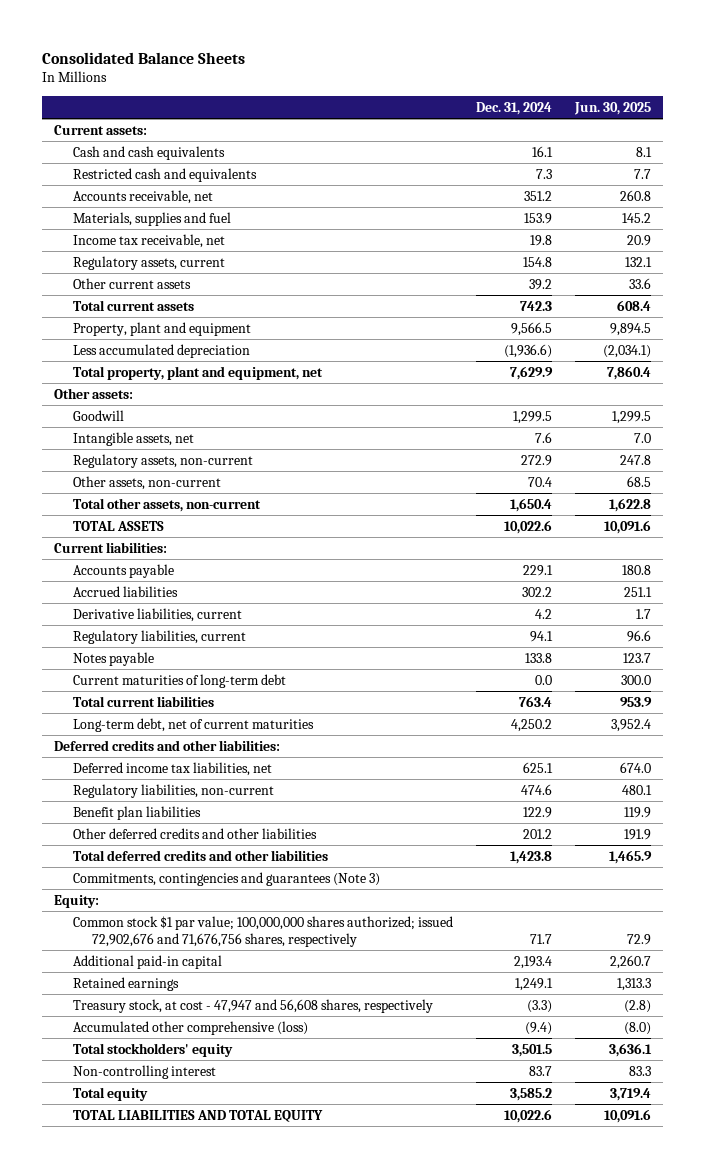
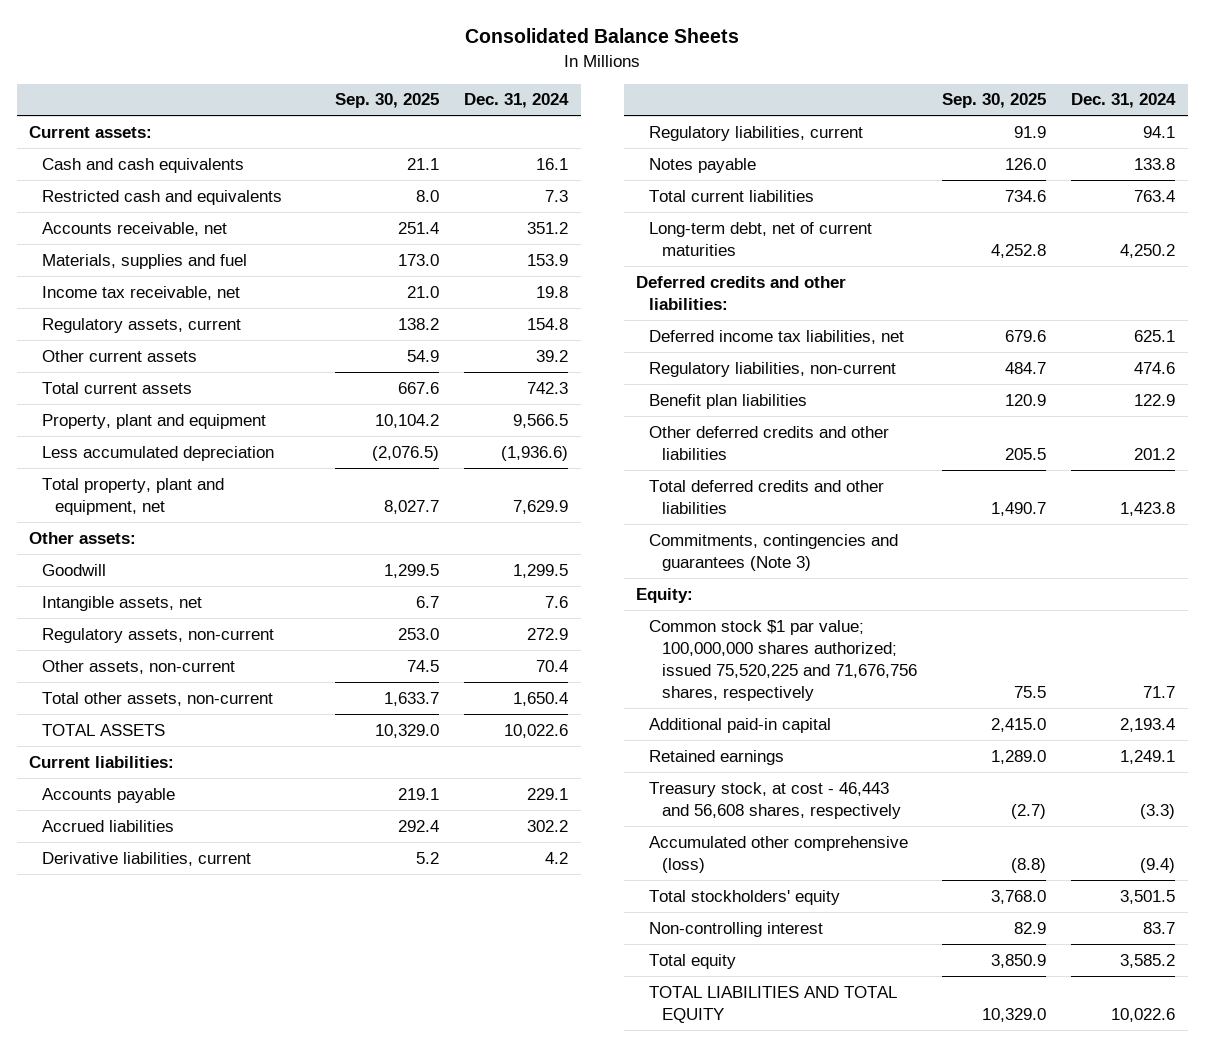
- | Dec. 31, 2024 | Jun. 30, 2025
+ | Sep. 30, 2025 | Dec. 31, 2024
- Current maturities of long-term debt | 0.0 | 300.0
- Common stock $1 par value; 100,000,000 shares authorized; issued 72,902,676 and 71,676,756 shares, respectively | 71.7 | 72.9
+ Common stock $1 par value; 100,000,000 shares authorized; issued 75,520,225 and 71,676,756 shares, respectively | 75.5 | 71.7
- Treasury stock, at cost - 47,947 and 56,608 shares, respectively | (3.3) | (2.8)
+ Treasury stock, at cost - 46,443 and 56,608 shares, respectively | (2.7) | (3.3)

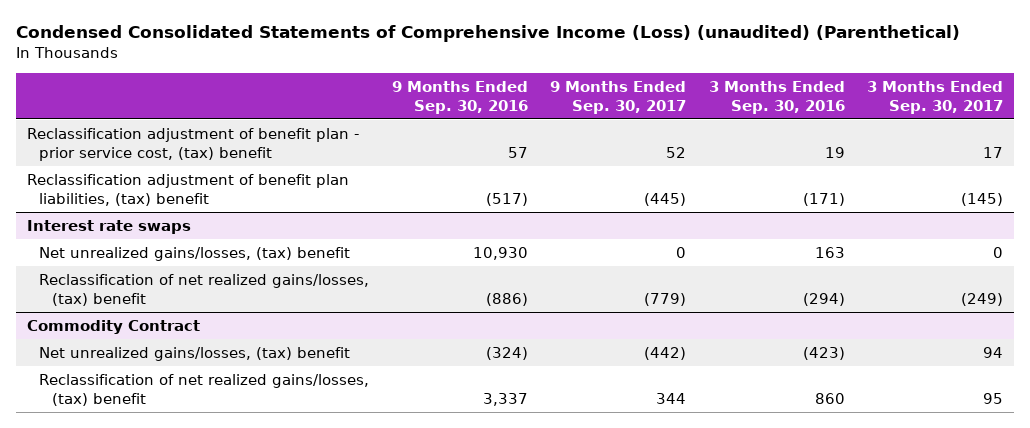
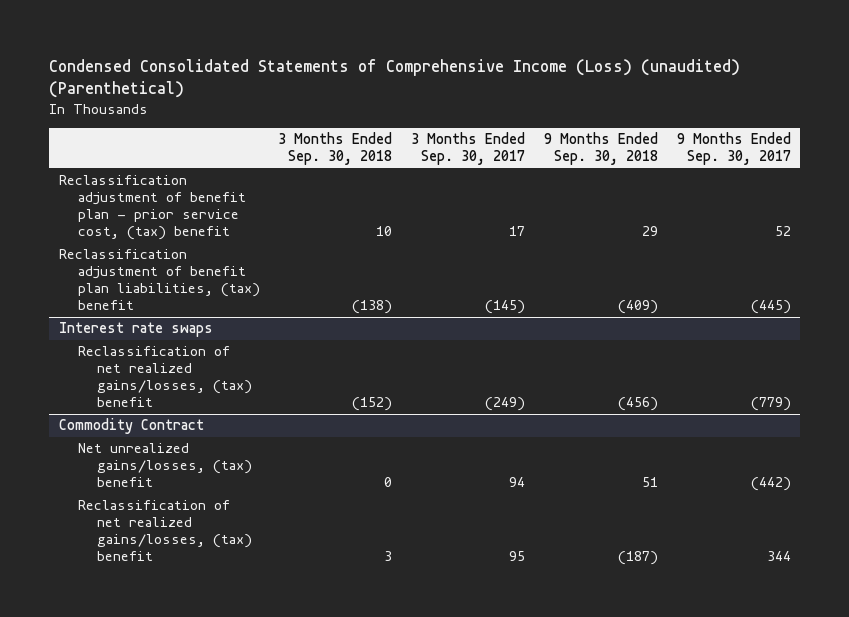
- | 9 Months Ended Sep. 30, 2016 | 9 Months Ended Sep. 30, 2017 | 3 Months Ended Sep. 30, 2016 | 3 Months Ended Sep. 30, 2017
+ | 3 Months Ended Sep. 30, 2018 | 3 Months Ended Sep. 30, 2017 | 9 Months Ended Sep. 30, 2018 | 9 Months Ended Sep. 30, 2017
@ Interest rate swaps
- Net unrealized gains/losses, (tax) benefit | 10,930 | 0 | 163 | 0

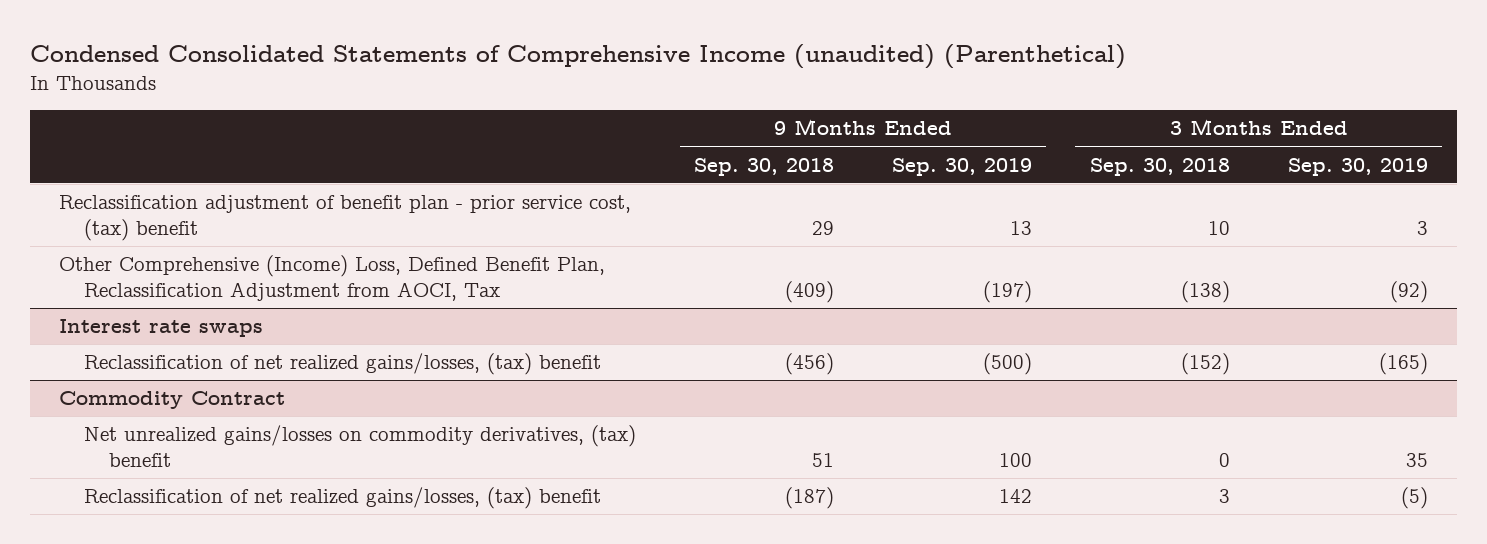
- Condensed Consolidated Statements of Comprehensive Income (Loss) (unaudited) (Parenthetical)
+ Condensed Consolidated Statements of Comprehensive Income (unaudited) (Parenthetical)
- | 3 Months Ended Sep. 30, 2018 | 3 Months Ended Sep. 30, 2017 | 9 Months Ended Sep. 30, 2018 | 9 Months Ended Sep. 30, 2017
+ | 9 Months Ended Sep. 30, 2018 | 9 Months Ended Sep. 30, 2019 | 3 Months Ended Sep. 30, 2018 | 3 Months Ended Sep. 30, 2019
- Reclassification adjustment of benefit plan liabilities, (tax) benefit | (138) | (145) | (409) | (445)
+ Other Comprehensive (Income) Loss, Defined Benefit Plan, Reclassification Adjustment from AOCI, Tax | (409) | (197) | (138) | (92)
@ Commodity Contract
- Net unrealized gains/losses, (tax) benefit | 0 | 94 | 51 | (442)
+ Net unrealized gains/losses on commodity derivatives, (tax) benefit | 51 | 100 | 0 | 35

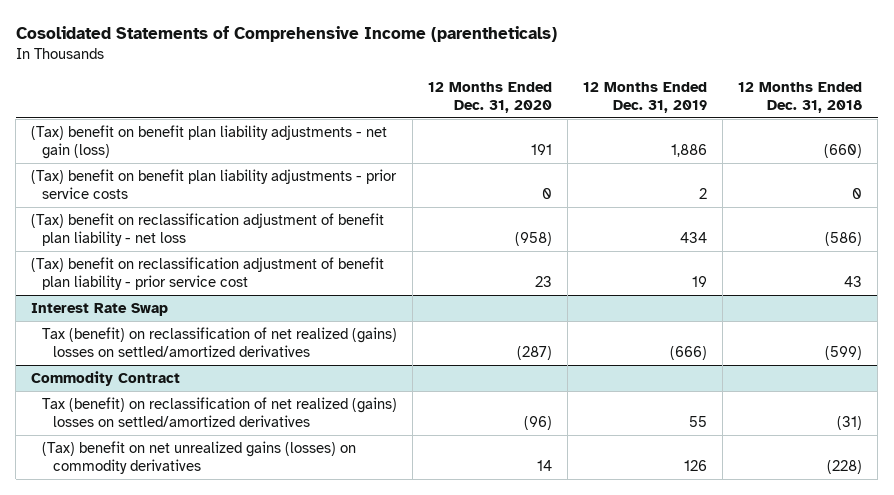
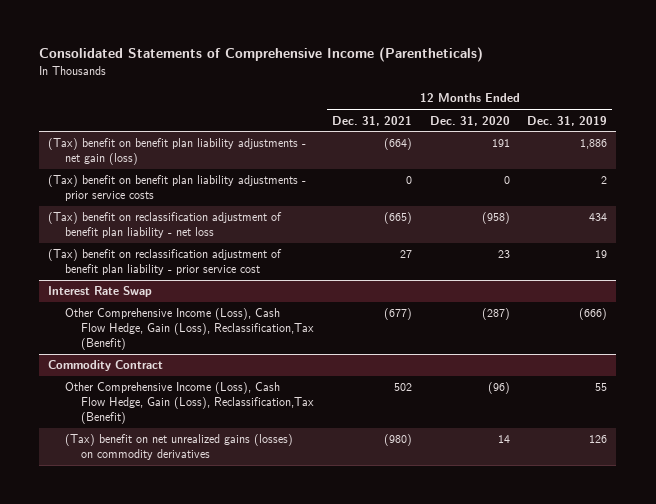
- Cosolidated Statements of Comprehensive Income (parentheticals)
+ Consolidated Statements of Comprehensive Income (Parentheticals)
- | 12 Months Ended Dec. 31, 2020 | 12 Months Ended Dec. 31, 2019 | 12 Months Ended Dec. 31, 2018
+ | 12 Months Ended Dec. 31, 2021 | 12 Months Ended Dec. 31, 2020 | 12 Months Ended Dec. 31, 2019
@ Interest Rate Swap
- Tax (benefit) on reclassification of net realized (gains) losses on settled/amortized derivatives | (287) | (666) | (599)
+ Other Comprehensive Income (Loss), Cash Flow Hedge, Gain (Loss), Reclassification,Tax (Benefit) | (677) | (287) | (666)
@ Commodity Contract
- Tax (benefit) on reclassification of net realized (gains) losses on settled/amortized derivatives | (96) | 55 | (31)
+ Other Comprehensive Income (Loss), Cash Flow Hedge, Gain (Loss), Reclassification,Tax (Benefit) | 502 | (96) | 55

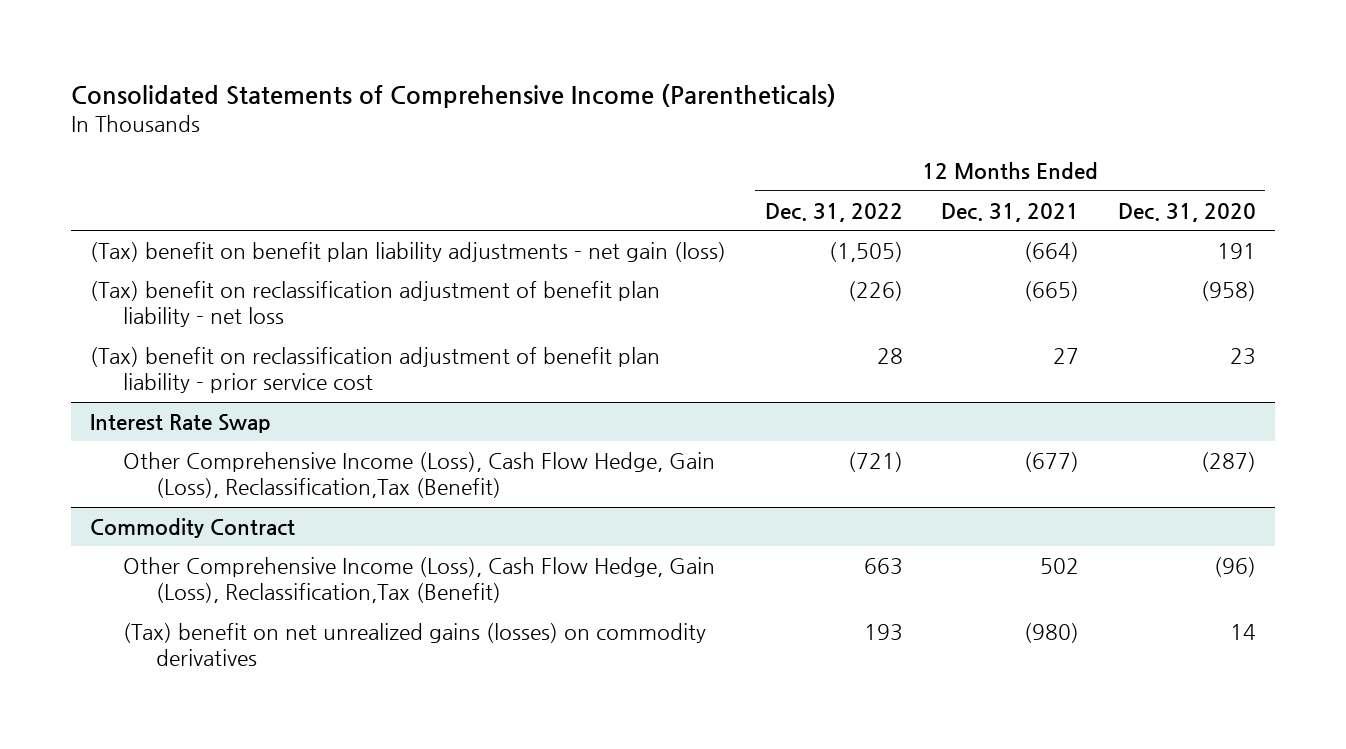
- | 12 Months Ended Dec. 31, 2021 | 12 Months Ended Dec. 31, 2020 | 12 Months Ended Dec. 31, 2019
+ | 12 Months Ended Dec. 31, 2022 | 12 Months Ended Dec. 31, 2021 | 12 Months Ended Dec. 31, 2020
- (Tax) benefit on benefit plan liability adjustments - prior service costs | 0 | 0 | 2

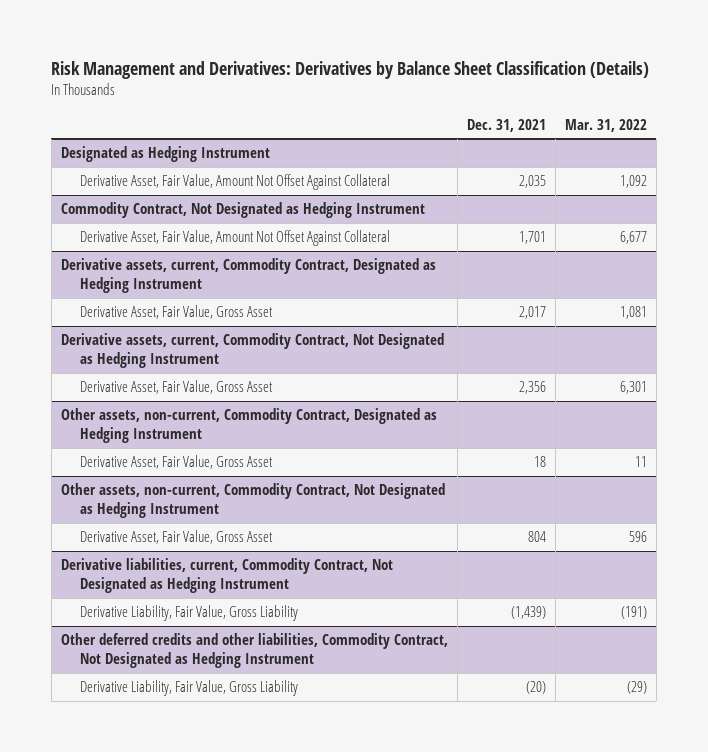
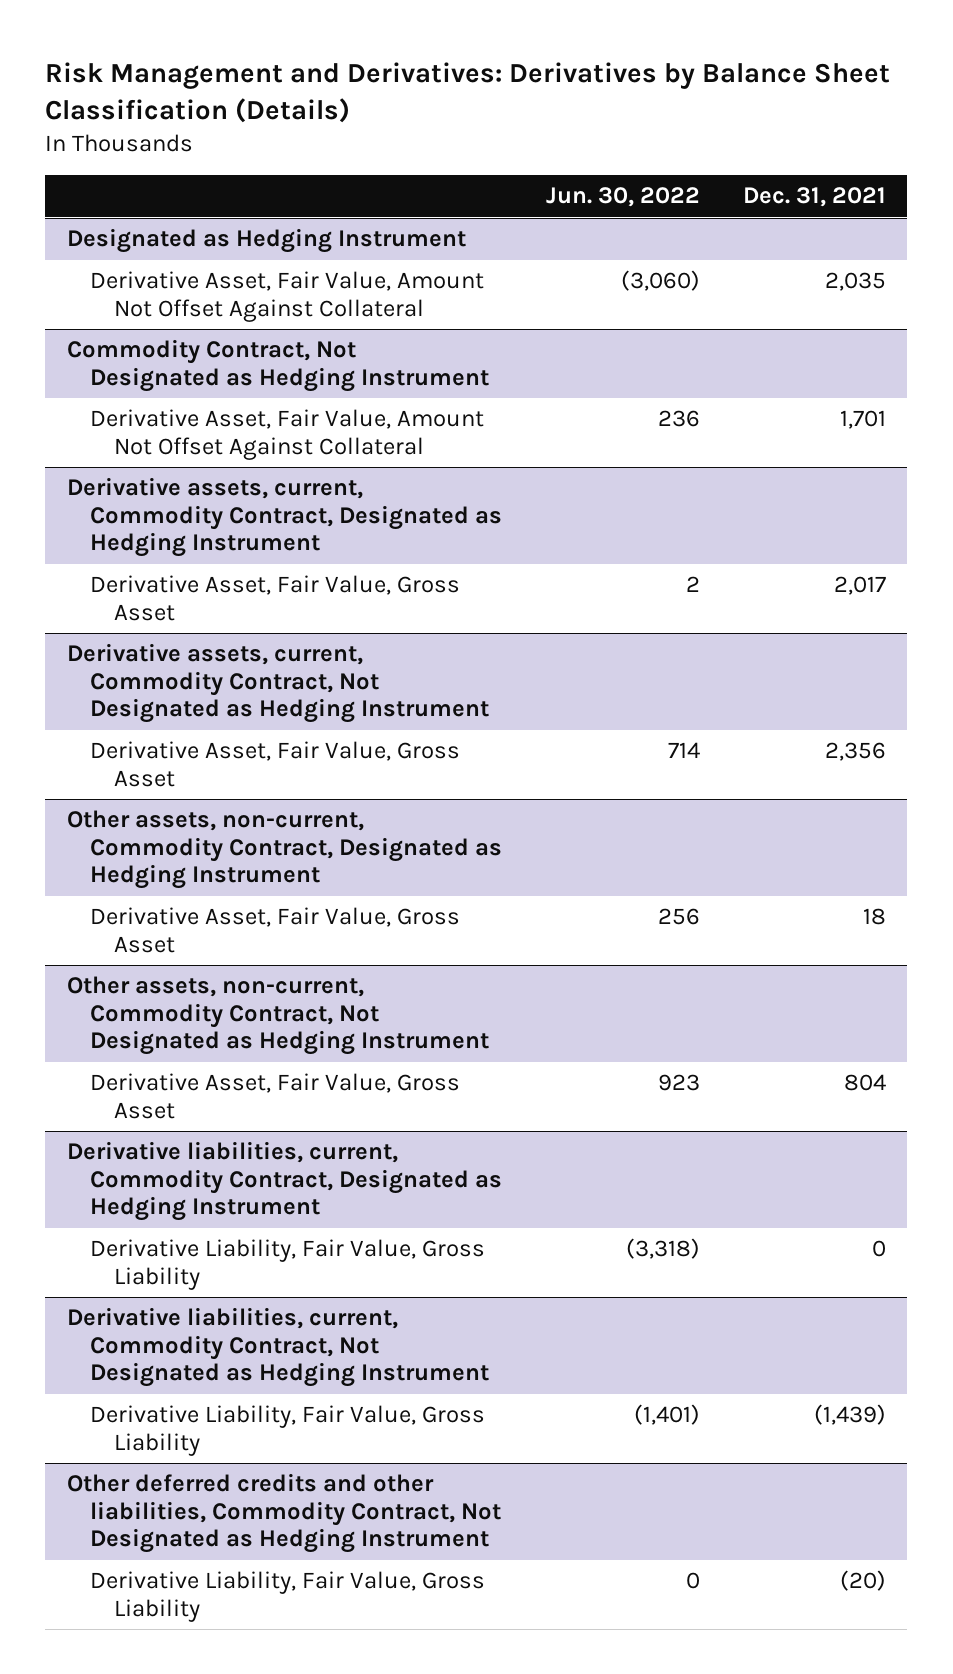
- | Dec. 31, 2021 | Mar. 31, 2022
+ | Jun. 30, 2022 | Dec. 31, 2021
+ Derivative liabilities, current, Commodity Contract, Designated as Hedging Instrument
+ Derivative Liability, Fair Value, Gross Liability | (3,318) | 0

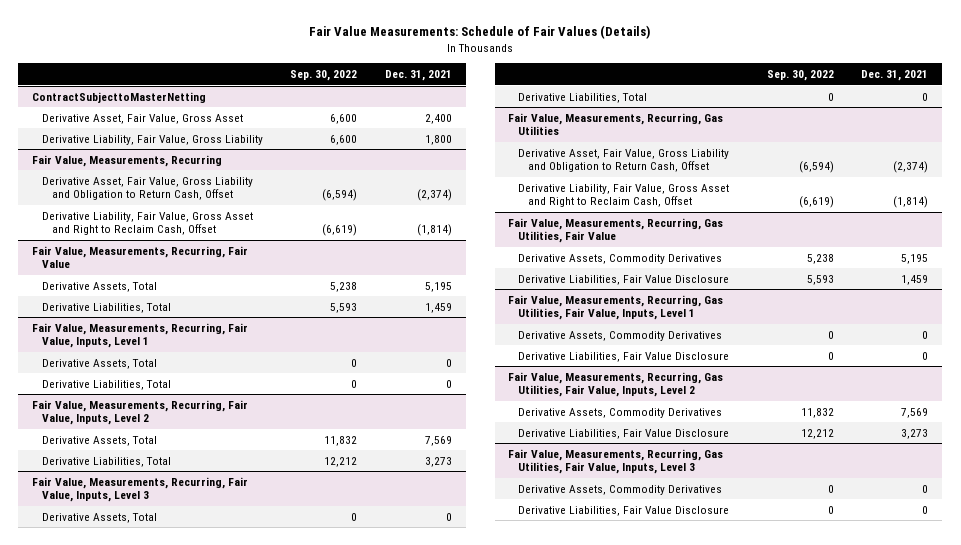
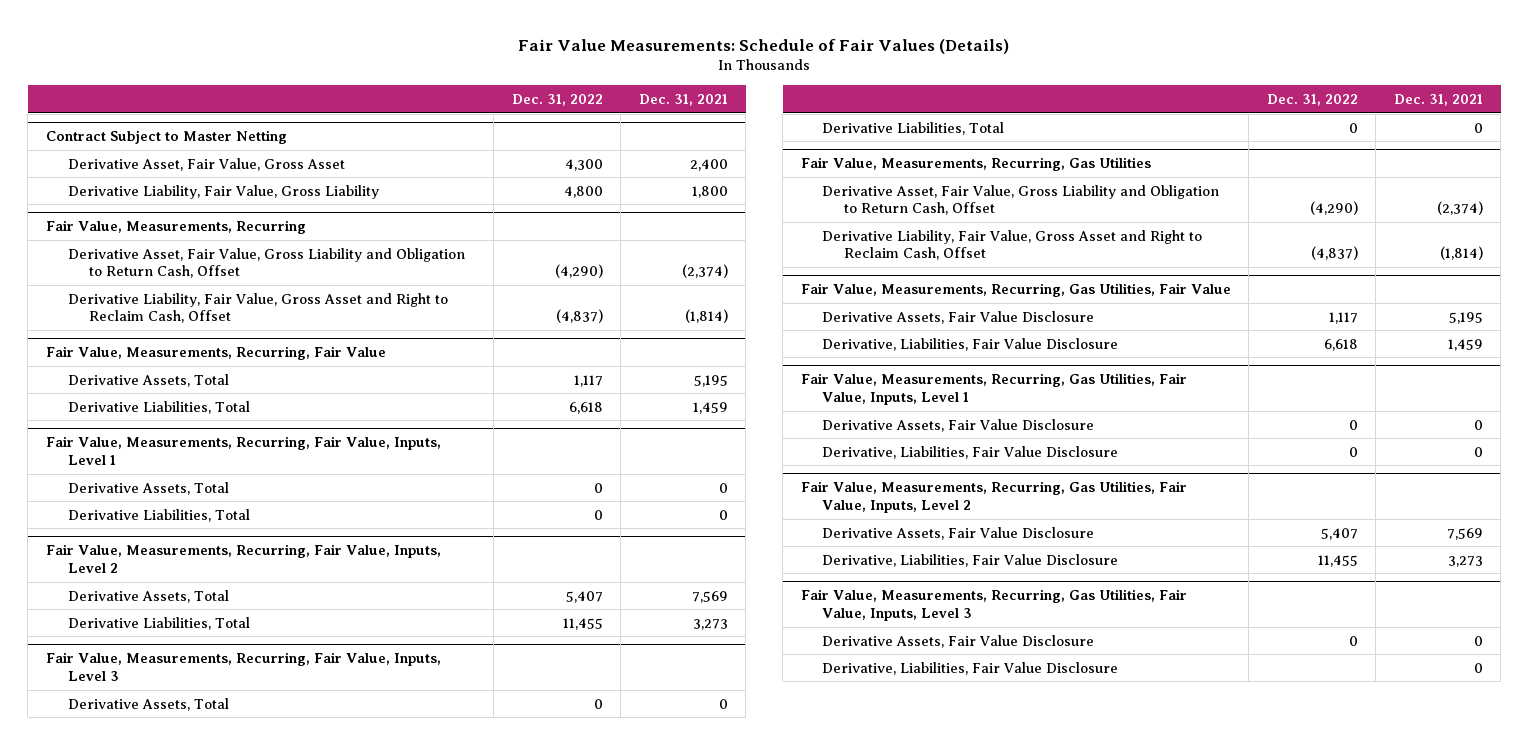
- | Sep. 30, 2022 | Dec. 31, 2021
+ | Dec. 31, 2022 | Dec. 31, 2021
- ContractSubjecttoMasterNetting
+ Contract Subject to Master Netting
@ Fair Value, Measurements, Recurring, Gas Utilities, Fair Value
- Derivative Assets, Commodity Derivatives | 5,238 | 5,195
- Derivative Liabilities, Fair Value Disclosure | 5,593 | 1,459
+ Derivative Assets, Fair Value Disclosure | 1,117 | 5,195
+ Derivative, Liabilities, Fair Value Disclosure | 6,618 | 1,459
@ Fair Value, Measurements, Recurring, Gas Utilities, Fair Value, Inputs, Level 1
- Derivative Assets, Commodity Derivatives | 0 | 0
- Derivative Liabilities, Fair Value Disclosure | 0 | 0
+ Derivative Assets, Fair Value Disclosure | 0 | 0
+ Derivative, Liabilities, Fair Value Disclosure | 0 | 0
@ Fair Value, Measurements, Recurring, Gas Utilities, Fair Value, Inputs, Level 2
- Derivative Assets, Commodity Derivatives | 11,832 | 7,569
- Derivative Liabilities, Fair Value Disclosure | 12,212 | 3,273
+ Derivative Assets, Fair Value Disclosure | 5,407 | 7,569
+ Derivative, Liabilities, Fair Value Disclosure | 11,455 | 3,273
@ Fair Value, Measurements, Recurring, Gas Utilities, Fair Value, Inputs, Level 3
- Derivative Assets, Commodity Derivatives | 0 | 0
- Derivative Liabilities, Fair Value Disclosure | 0 | 0
+ Derivative Assets, Fair Value Disclosure | 0 | 0
+ Derivative, Liabilities, Fair Value Disclosure | | 0

